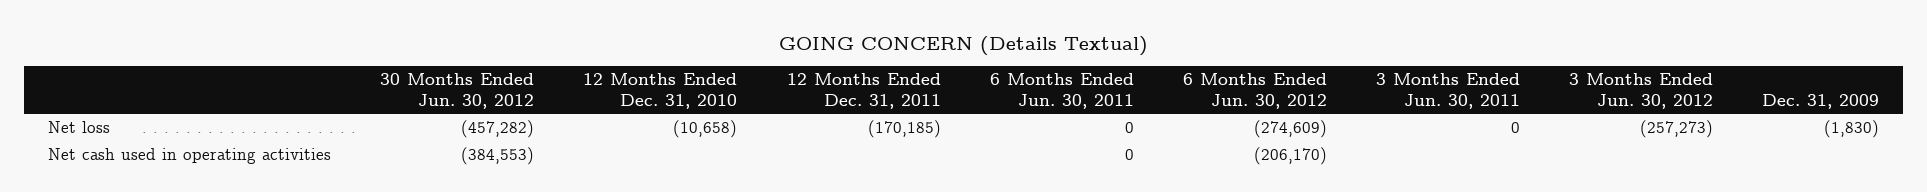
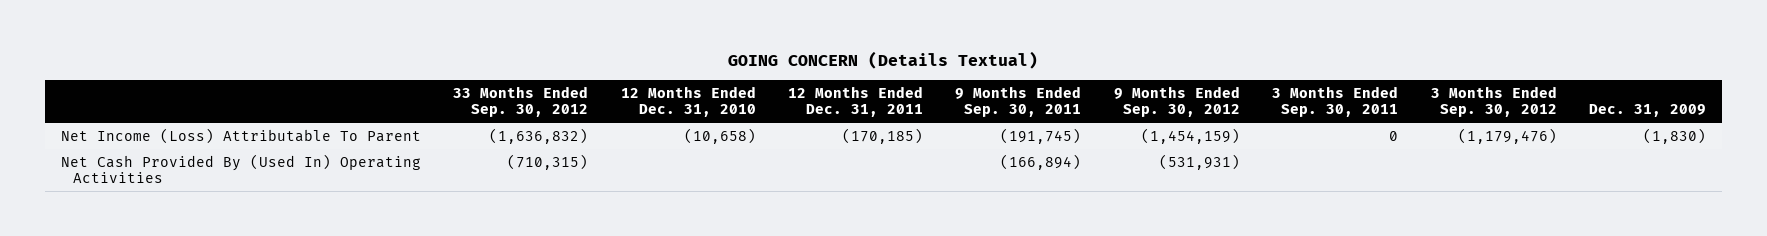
- | 30 Months Ended Jun. 30, 2012 | 12 Months Ended Dec. 31, 2010 | 12 Months Ended Dec. 31, 2011 | 6 Months Ended Jun. 30, 2011 | 6 Months Ended Jun. 30, 2012 | 3 Months Ended Jun. 30, 2011 | 3 Months Ended Jun. 30, 2012 | Dec. 31, 2009
+ | 33 Months Ended Sep. 30, 2012 | 12 Months Ended Dec. 31, 2010 | 12 Months Ended Dec. 31, 2011 | 9 Months Ended Sep. 30, 2011 | 9 Months Ended Sep. 30, 2012 | 3 Months Ended Sep. 30, 2011 | 3 Months Ended Sep. 30, 2012 | Dec. 31, 2009
- Net loss | (457,282) | (10,658) | (170,185) | 0 | (274,609) | 0 | (257,273) | (1,830)
- Net cash used in operating activities | (384,553) | | | 0 | (206,170) | | |
+ Net Income (Loss) Attributable To Parent | (1,636,832) | (10,658) | (170,185) | (191,745) | (1,454,159) | 0 | (1,179,476) | (1,830)
+ Net Cash Provided By (Used In) Operating Activities | (710,315) | | | (166,894) | (531,931) | | |

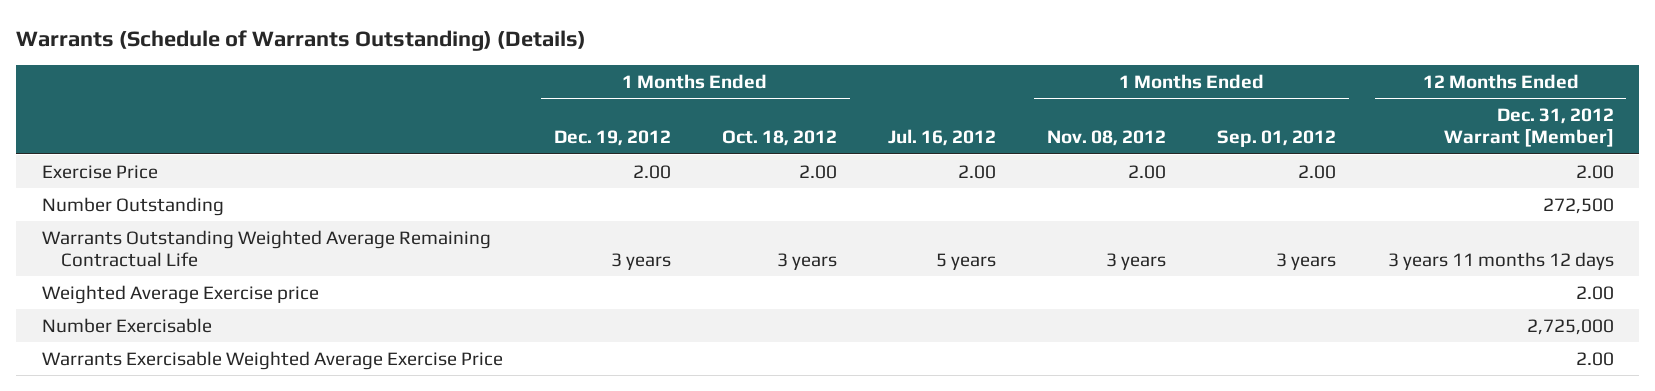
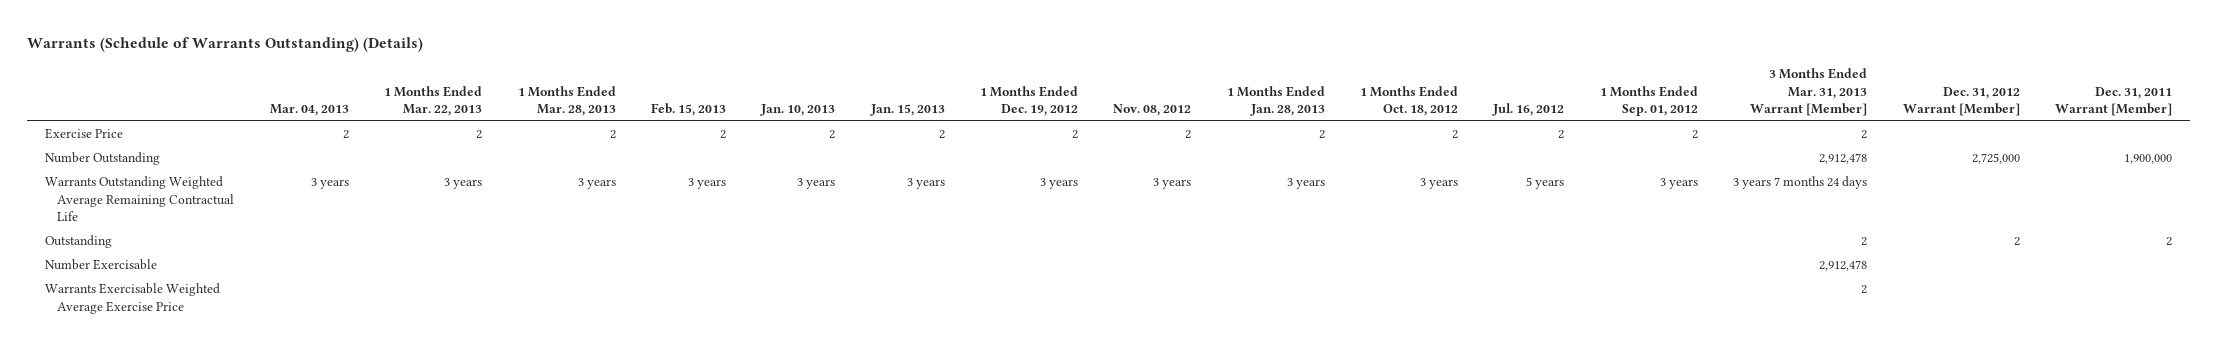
- | 1 Months Ended Dec. 19, 2012 | 1 Months Ended Oct. 18, 2012 | Jul. 16, 2012 | 1 Months Ended Nov. 08, 2012 | 1 Months Ended Sep. 01, 2012 | 12 Months Ended Dec. 31, 2012 Warrant [Member]
+ | Mar. 04, 2013 | 1 Months Ended Mar. 22, 2013 | 1 Months Ended Mar. 28, 2013 | Feb. 15, 2013 | Jan. 10, 2013 | Jan. 15, 2013 | 1 Months Ended Dec. 19, 2012 | Nov. 08, 2012 | 1 Months Ended Jan. 28, 2013 | 1 Months Ended Oct. 18, 2012 | Jul. 16, 2012 | 1 Months Ended Sep. 01, 2012 | 3 Months Ended Mar. 31, 2013 Warrant [Member] | Dec. 31, 2012 Warrant [Member] | Dec. 31, 2011 Warrant [Member]
- Exercise Price | 2.00 | 2.00 | 2.00 | 2.00 | 2.00 | 2.00
+ Exercise Price | 2 | 2 | 2 | 2 | 2 | 2 | 2 | 2 | 2 | 2 | 2 | 2 | 2 | |
- Weighted Average Exercise price | | | | | | 2.00
+ Outstanding | | | | | | | | | | | | | 2 | 2 | 2

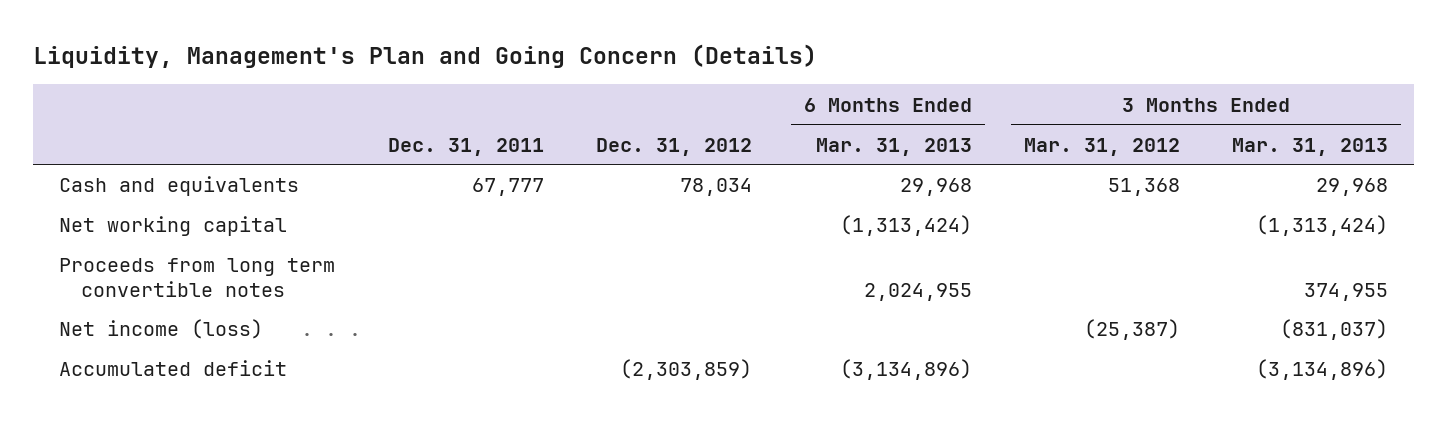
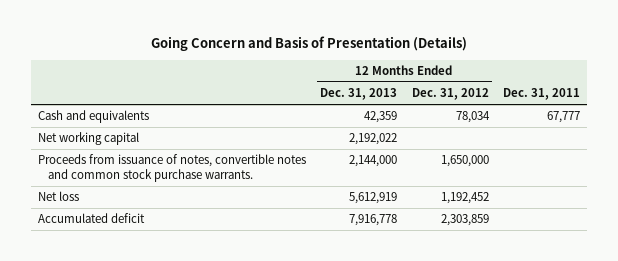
- Liquidity, Management's Plan and Going Concern (Details)
+ Going Concern and Basis of Presentation (Details)
- | Dec. 31, 2011 | Dec. 31, 2012 | 6 Months Ended Mar. 31, 2013 | 3 Months Ended Mar. 31, 2012 | 3 Months Ended Mar. 31, 2013
+ | 12 Months Ended Dec. 31, 2013 | 12 Months Ended Dec. 31, 2012 | Dec. 31, 2011
- Proceeds from long term convertible notes | | | 2,024,955 | | 374,955
- Net income (loss) | | | | (25,387) | (831,037)
+ Proceeds from issuance of notes, convertible notes and common stock purchase warrants. | 2,144,000 | 1,650,000 |
+ Net loss | 5,612,919 | 1,192,452 |

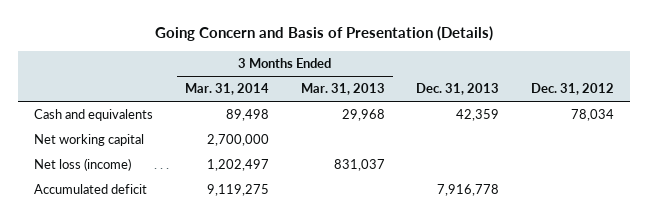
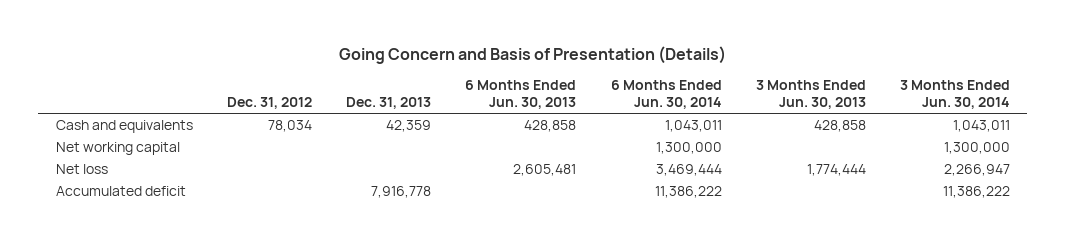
- | 3 Months Ended Mar. 31, 2014 | 3 Months Ended Mar. 31, 2013 | Dec. 31, 2013 | Dec. 31, 2012
+ | Dec. 31, 2012 | Dec. 31, 2013 | 6 Months Ended Jun. 30, 2013 | 6 Months Ended Jun. 30, 2014 | 3 Months Ended Jun. 30, 2013 | 3 Months Ended Jun. 30, 2014
- Net loss (income) | 1,202,497 | 831,037 | |
+ Net loss | | | 2,605,481 | 3,469,444 | 1,774,444 | 2,266,947

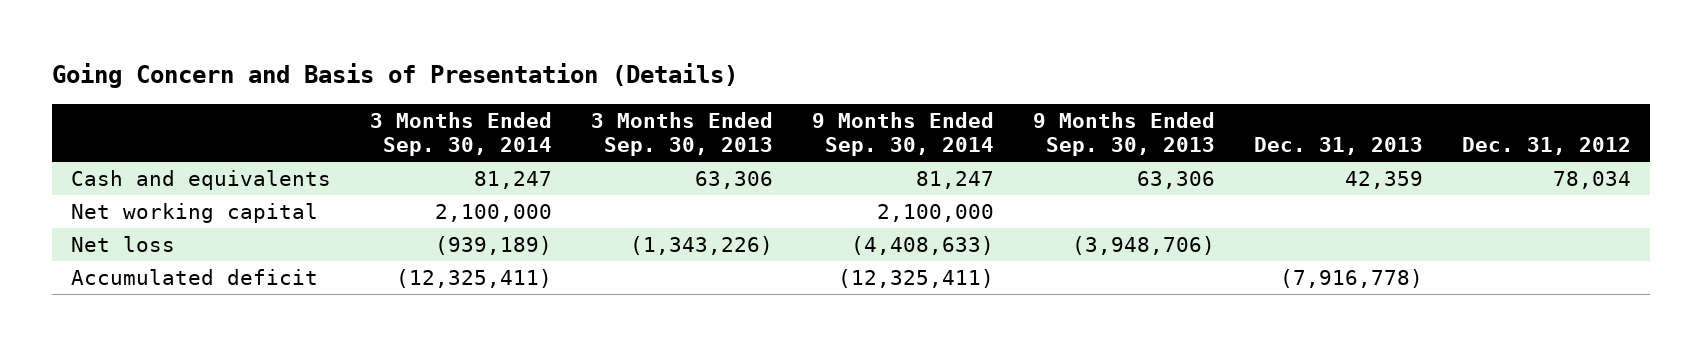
- | Dec. 31, 2012 | Dec. 31, 2013 | 6 Months Ended Jun. 30, 2013 | 6 Months Ended Jun. 30, 2014 | 3 Months Ended Jun. 30, 2013 | 3 Months Ended Jun. 30, 2014
+ | 3 Months Ended Sep. 30, 2014 | 3 Months Ended Sep. 30, 2013 | 9 Months Ended Sep. 30, 2014 | 9 Months Ended Sep. 30, 2013 | Dec. 31, 2013 | Dec. 31, 2012
- Accumulated deficit | | 7,916,778 | | 11,386,222 | | 11,386,222
+ Accumulated deficit | (12,325,411) | | (12,325,411) | | (7,916,778) |

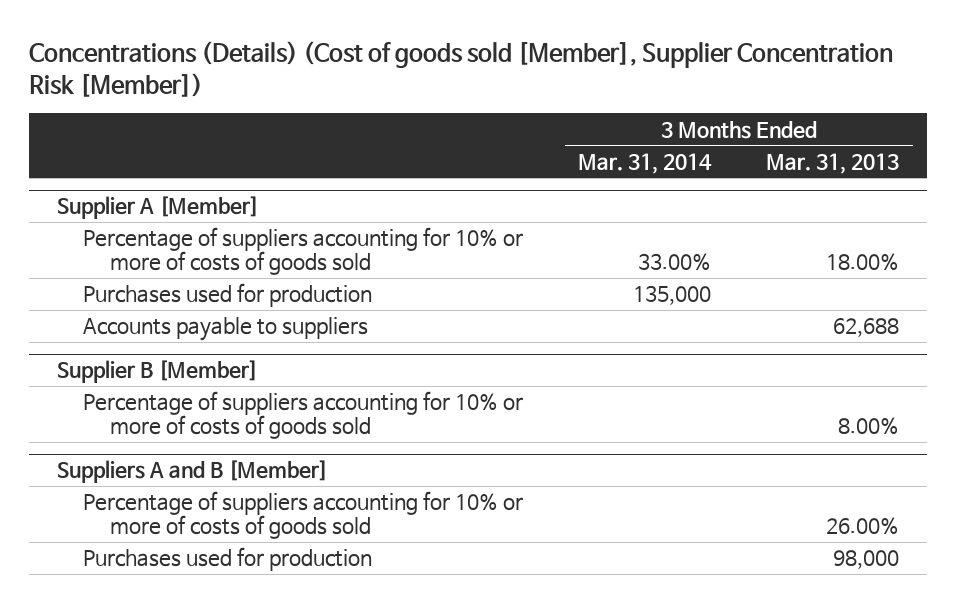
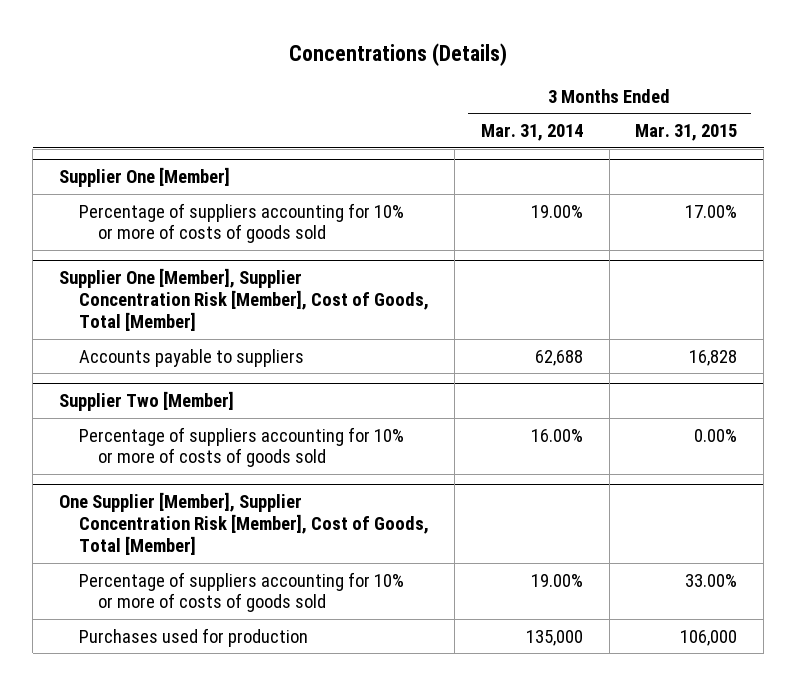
- Concentrations (Details) (Cost of goods sold [Member], Supplier Concentration Risk [Member])
+ Concentrations (Details)
- | 3 Months Ended Mar. 31, 2014 | 3 Months Ended Mar. 31, 2013
+ | 3 Months Ended Mar. 31, 2014 | 3 Months Ended Mar. 31, 2015
- Supplier A [Member]
- Percentage of suppliers accounting for 10% or more of costs of goods sold | 33.00% | 18.00%
+ Supplier One [Member]
+ Percentage of suppliers accounting for 10% or more of costs of goods sold | 19.00% | 17.00%
+ Supplier One [Member], Supplier Concentration Risk [Member], Cost of Goods, Total [Member]
+ Accounts payable to suppliers | 62,688 | 16,828
+ Supplier Two [Member]
+ Percentage of suppliers accounting for 10% or more of costs of goods sold | 16.00% | 0.00%
+ One Supplier [Member], Supplier Concentration Risk [Member], Cost of Goods, Total [Member]
+ Percentage of suppliers accounting for 10% or more of costs of goods sold | 19.00% | 33.00%
- Accounts payable to suppliers | | 62,688
- Supplier B [Member]
- Percentage of suppliers accounting for 10% or more of costs of goods sold | | 8.00%
- Suppliers A and B [Member]
- Percentage of suppliers accounting for 10% or more of costs of goods sold | | 26.00%
- Purchases used for production | | 98,000

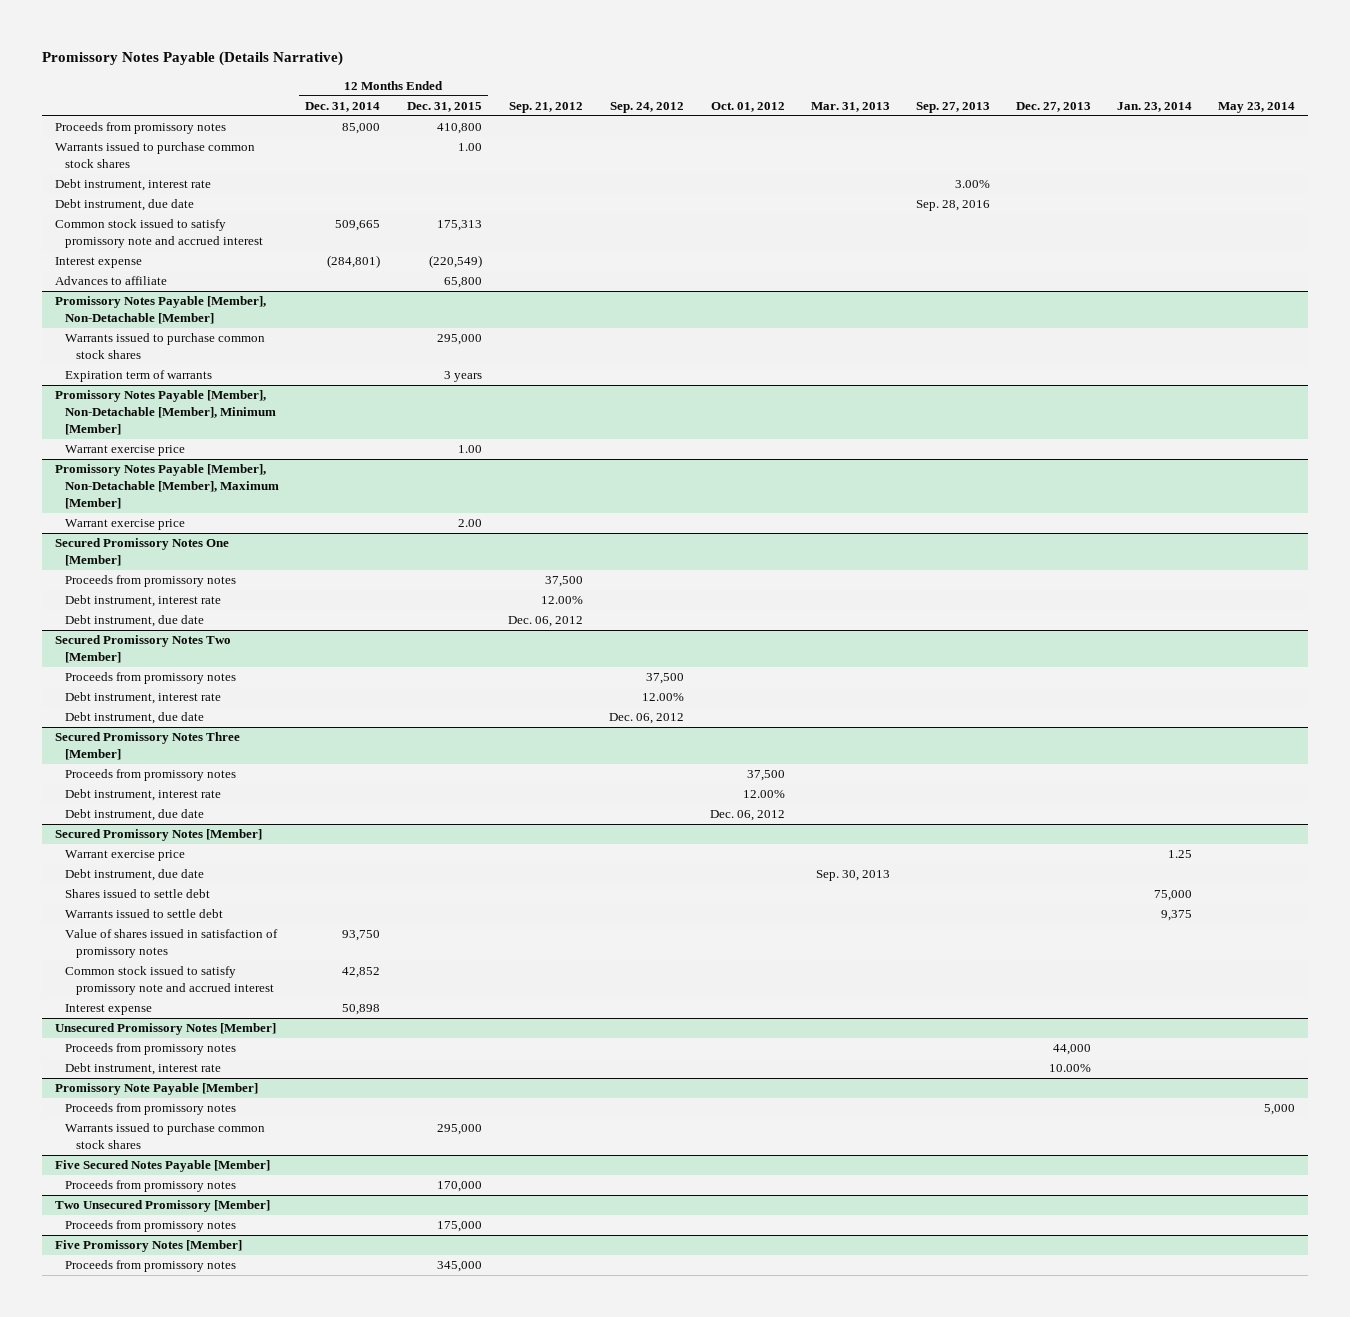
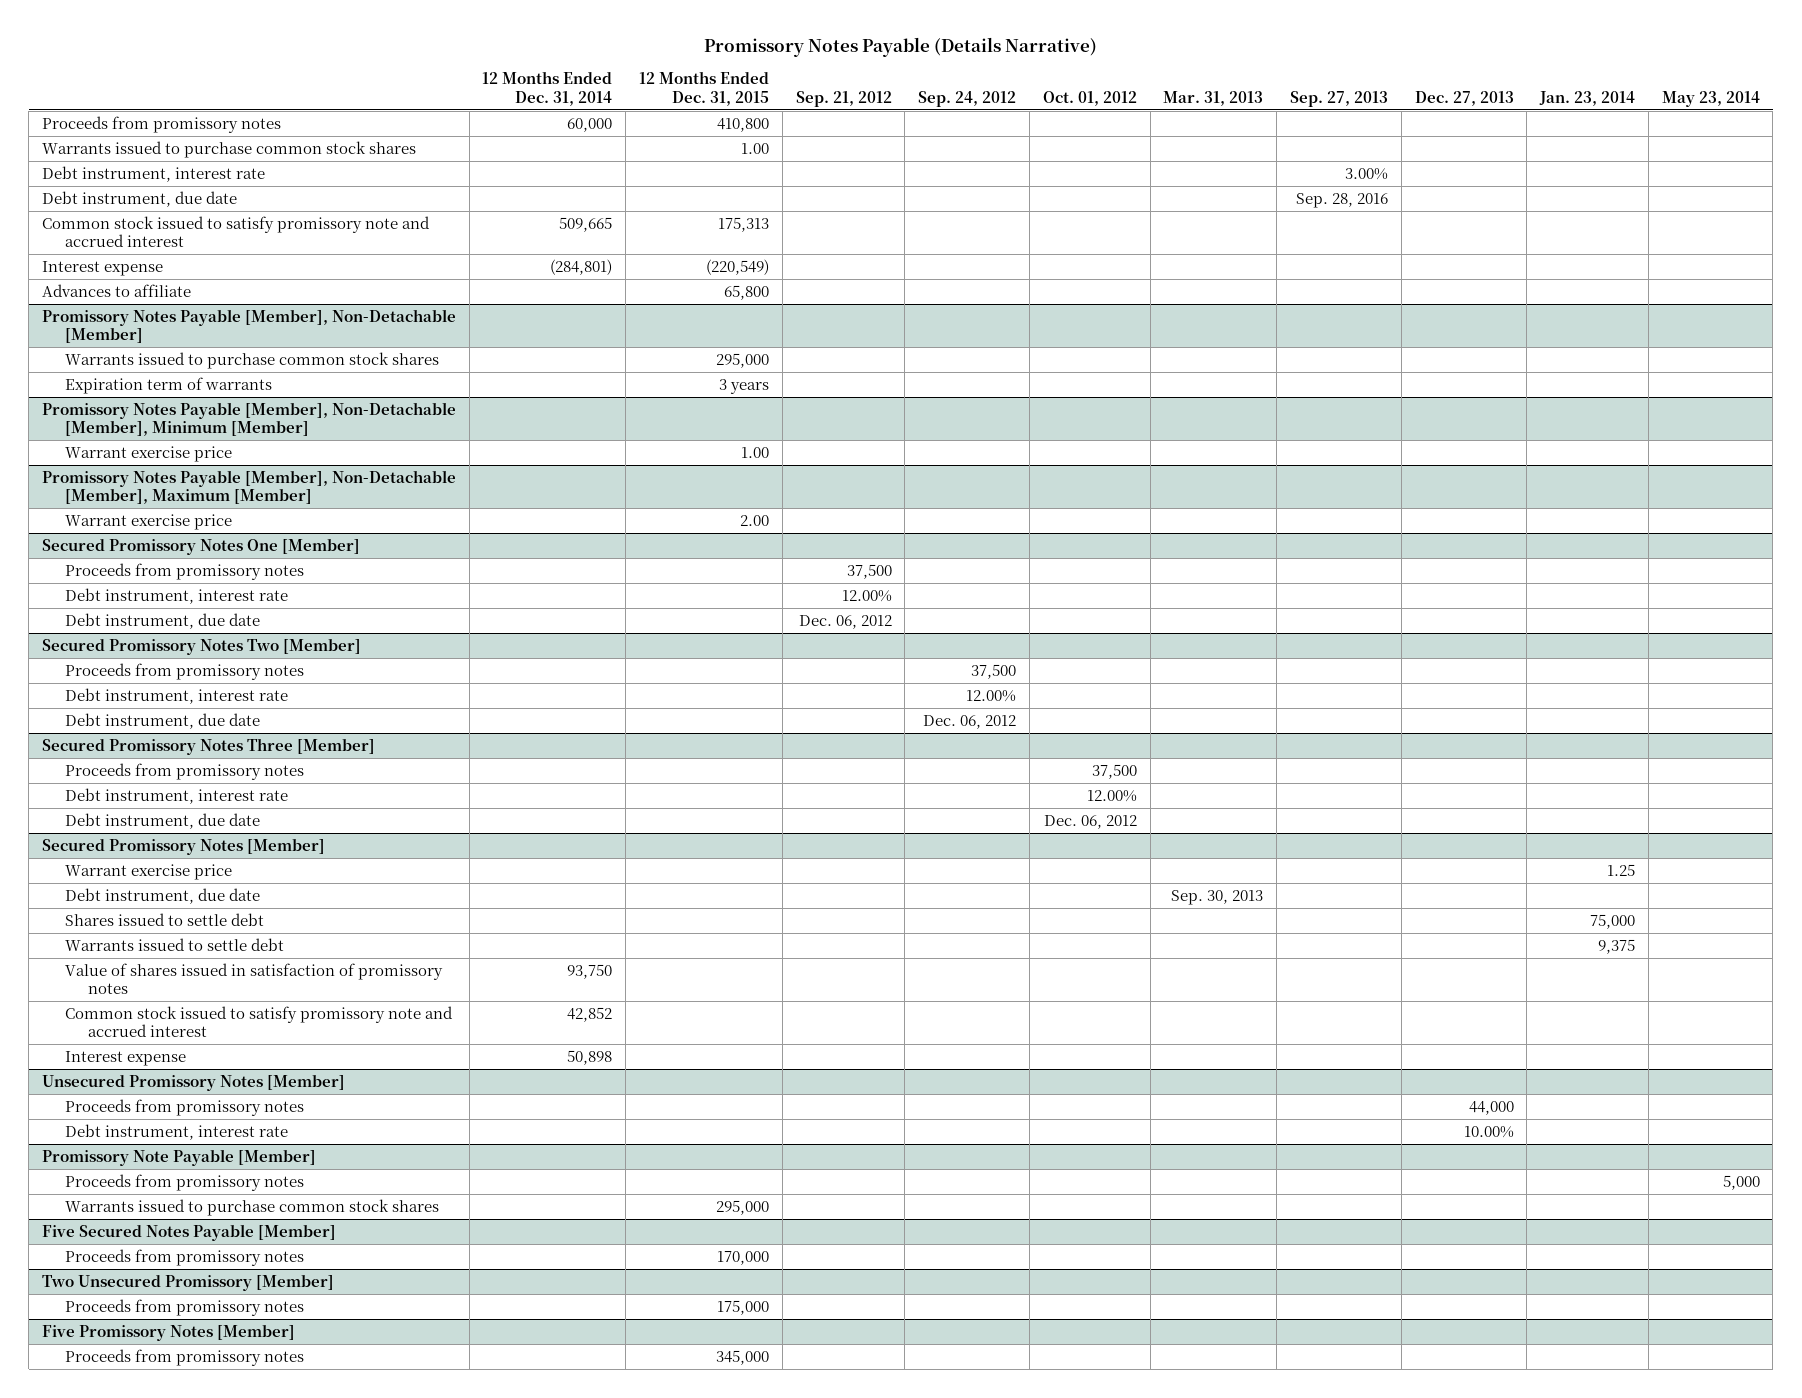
- Proceeds from promissory notes | 85,000 | 410,800 | | | | | | | |
+ Proceeds from promissory notes | 60,000 | 410,800 | | | | | | | |

